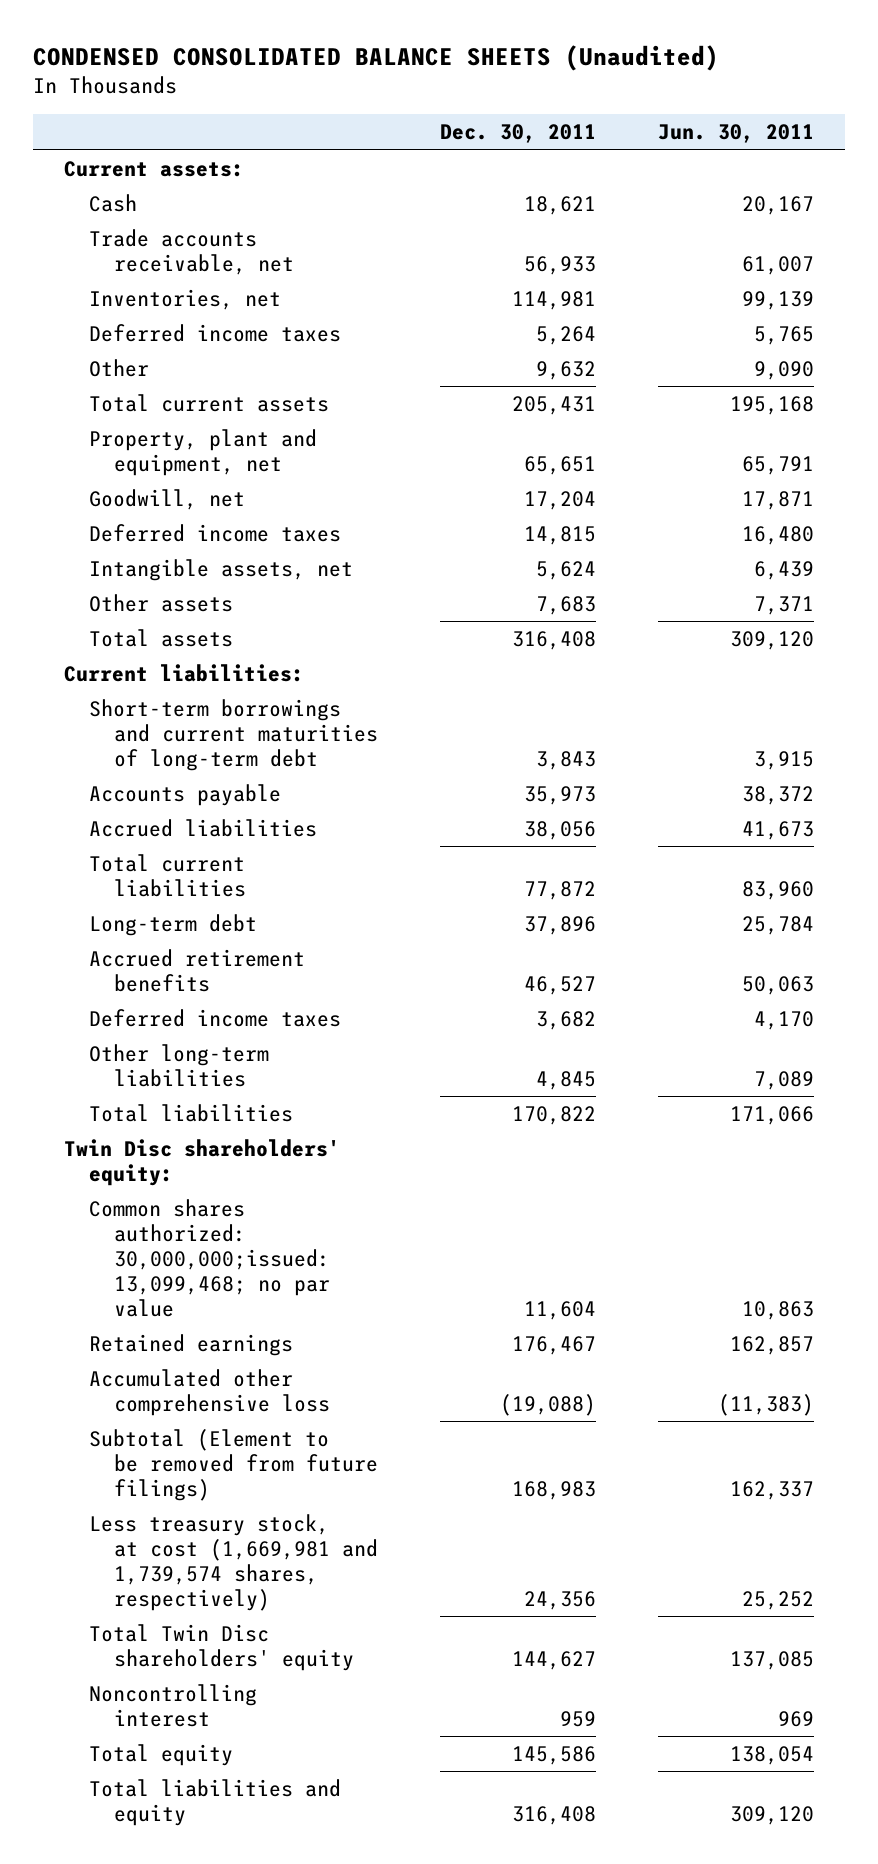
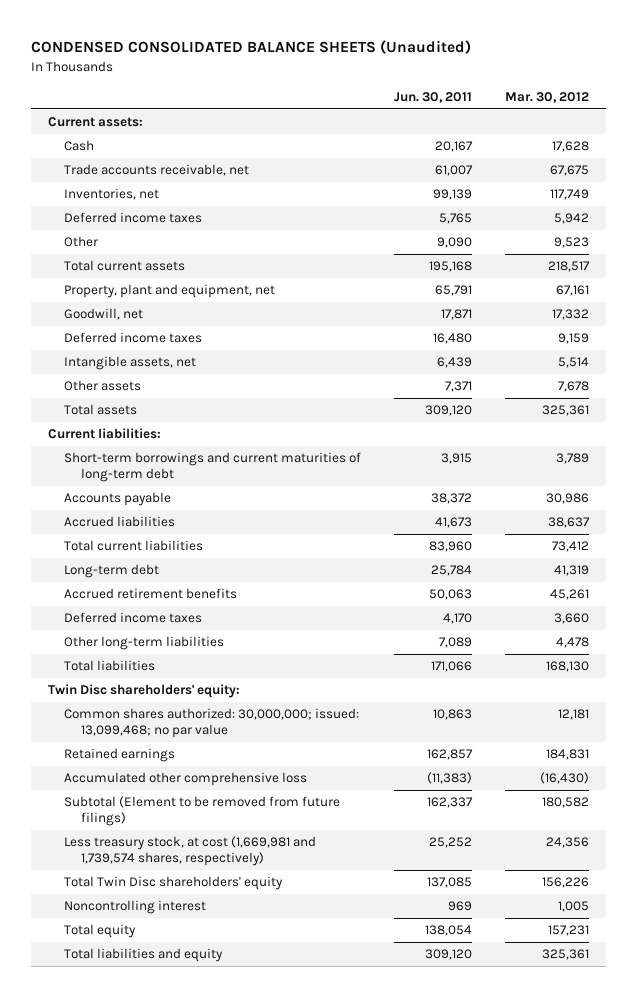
- | Dec. 30, 2011 | Jun. 30, 2011
+ | Jun. 30, 2011 | Mar. 30, 2012
- Common shares authorized: 30,000,000;issued: 13,099,468; no par value | 11,604 | 10,863
+ Common shares authorized: 30,000,000; issued: 13,099,468; no par value | 10,863 | 12,181

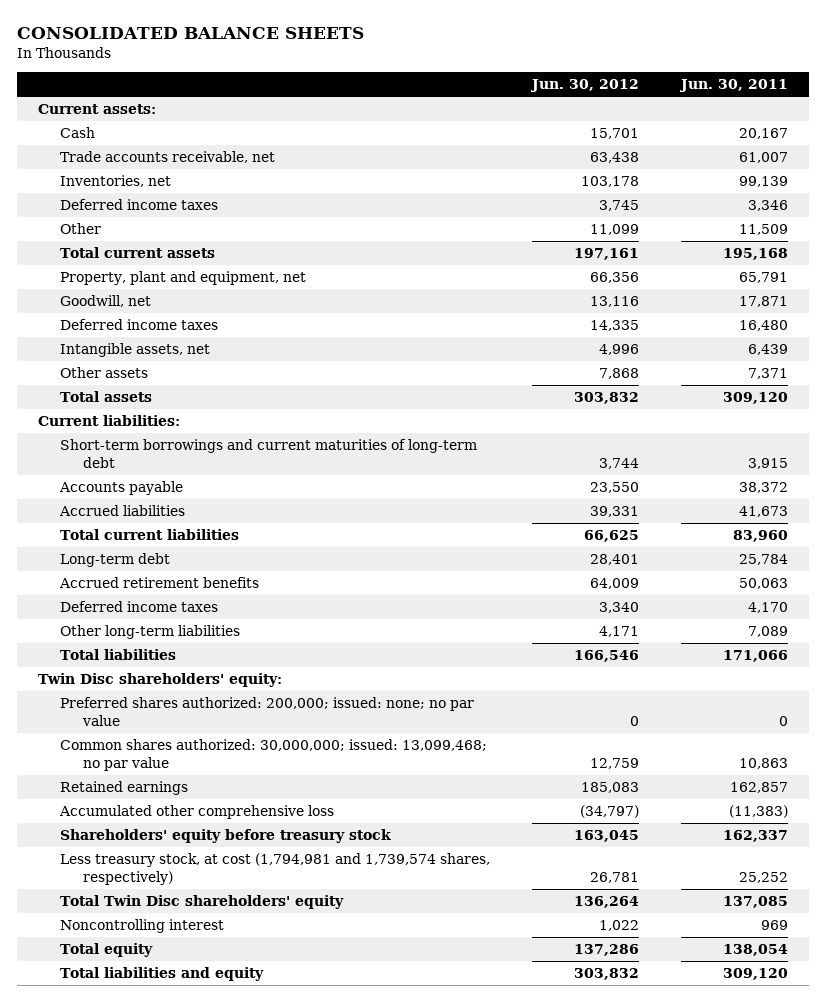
- CONDENSED CONSOLIDATED BALANCE SHEETS (Unaudited)
+ CONSOLIDATED BALANCE SHEETS
- | Jun. 30, 2011 | Mar. 30, 2012
+ | Jun. 30, 2012 | Jun. 30, 2011
- Deferred income taxes | 5,765 | 5,942
- Other | 9,090 | 9,523
+ Deferred income taxes | 3,745 | 3,346
+ Other | 11,099 | 11,509
+ Preferred shares authorized: 200,000; issued: none; no par value | 0 | 0
- Subtotal (Element to be removed from future filings) | 162,337 | 180,582
- Less treasury stock, at cost (1,669,981 and 1,739,574 shares, respectively) | 25,252 | 24,356
+ Shareholders' equity before treasury stock | 163,045 | 162,337
+ Less treasury stock, at cost (1,794,981 and 1,739,574 shares, respectively) | 26,781 | 25,252

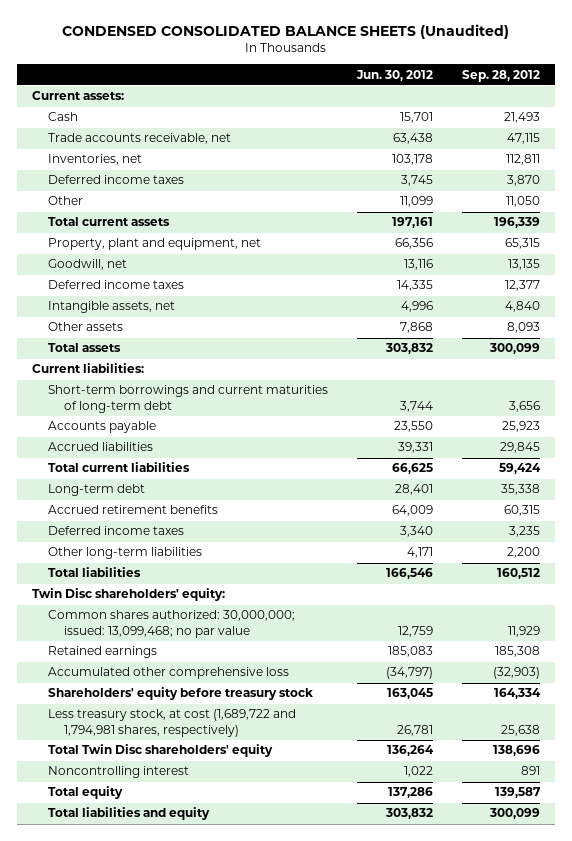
- CONSOLIDATED BALANCE SHEETS
+ CONDENSED CONSOLIDATED BALANCE SHEETS (Unaudited)
- | Jun. 30, 2012 | Jun. 30, 2011
+ | Jun. 30, 2012 | Sep. 28, 2012
- Preferred shares authorized: 200,000; issued: none; no par value | 0 | 0
- Less treasury stock, at cost (1,794,981 and 1,739,574 shares, respectively) | 26,781 | 25,252
+ Less treasury stock, at cost (1,689,722 and 1,794,981 shares, respectively) | 26,781 | 25,638

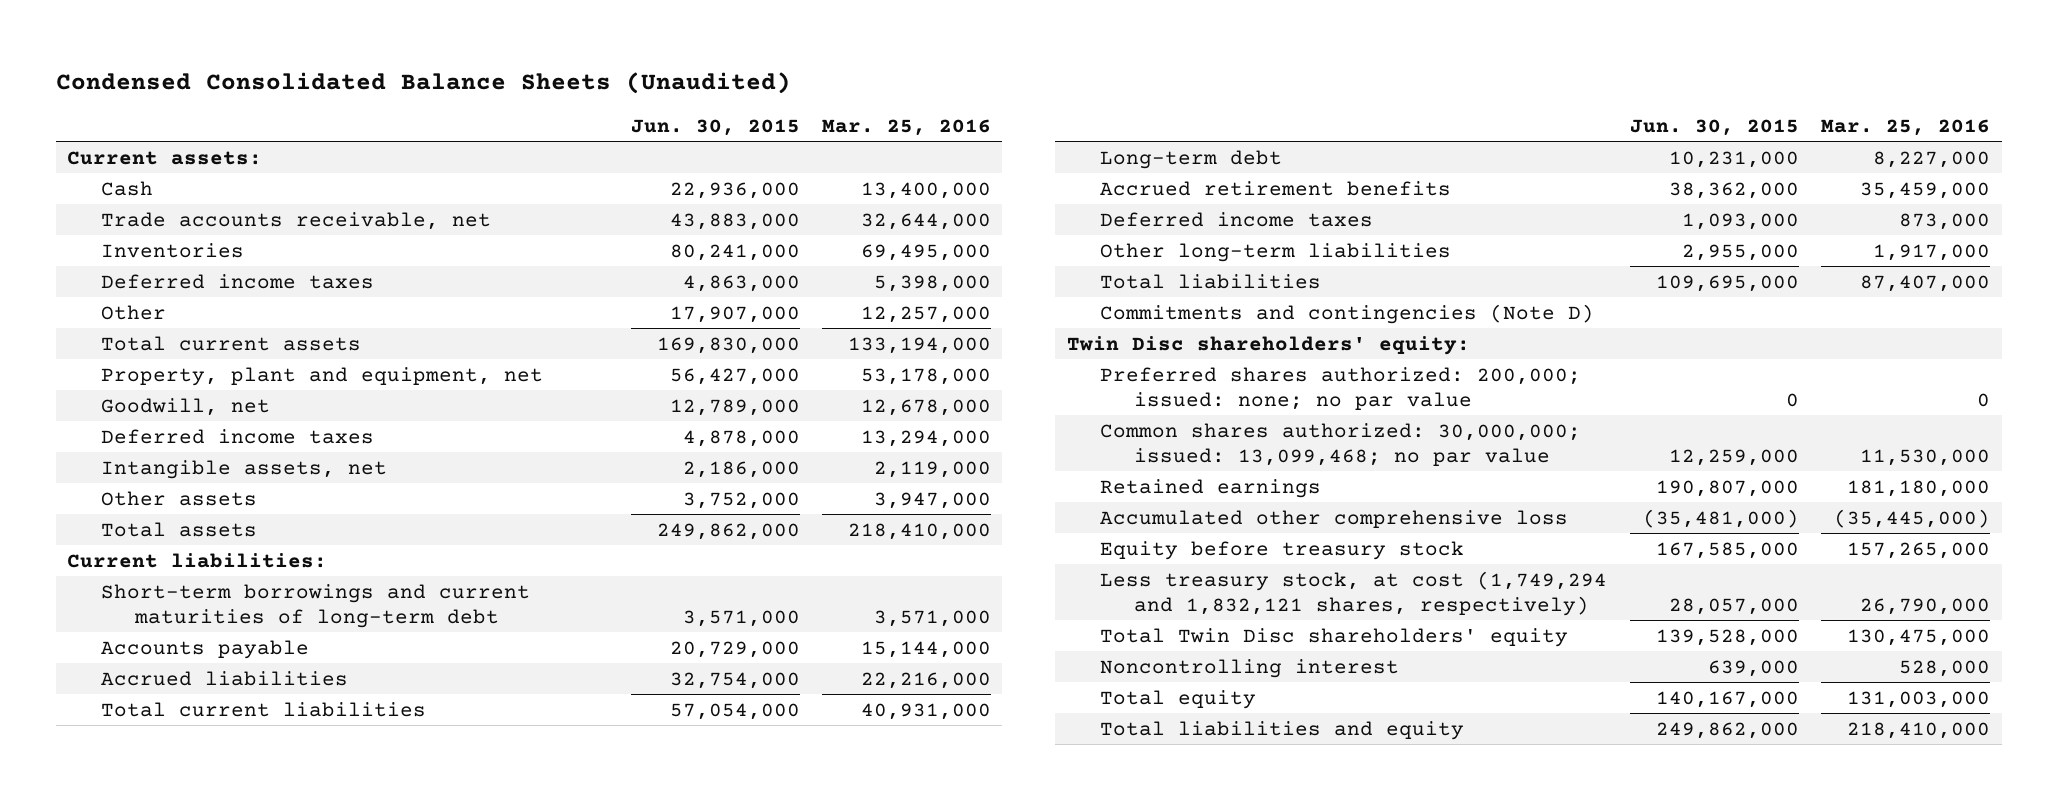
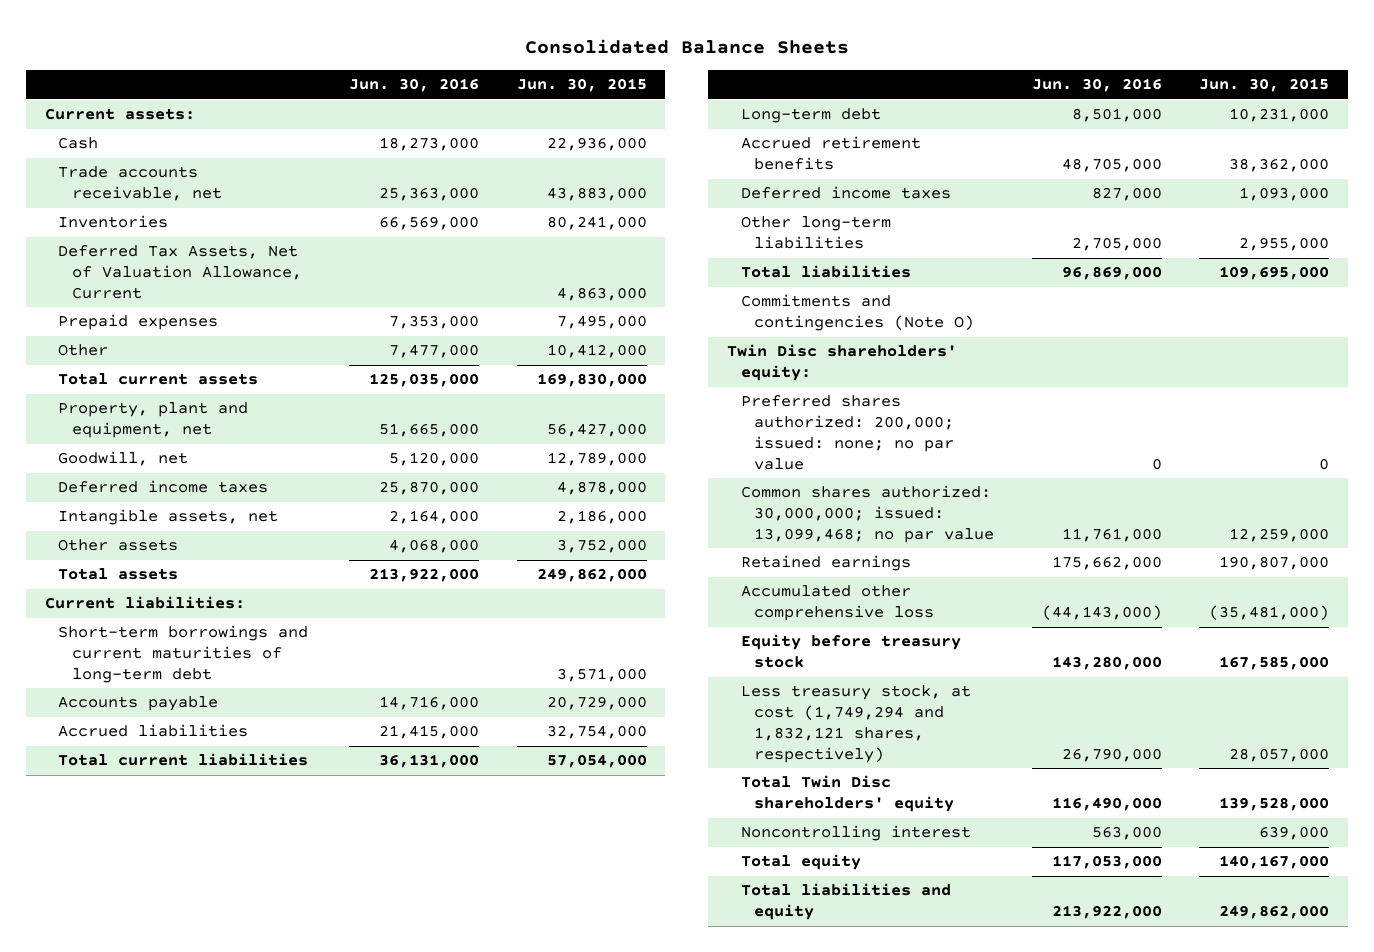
- Condensed Consolidated Balance Sheets (Unaudited)
+ Consolidated Balance Sheets
- | Jun. 30, 2015 | Mar. 25, 2016
+ | Jun. 30, 2016 | Jun. 30, 2015
- Deferred income taxes | 4,863,000 | 5,398,000
- Other | 17,907,000 | 12,257,000
+ Deferred Tax Assets, Net of Valuation Allowance, Current | | 4,863,000
+ Prepaid expenses | 7,353,000 | 7,495,000
+ Other | 7,477,000 | 10,412,000
- Commitments and contingencies (Note D)
+ Commitments and contingencies (Note O)

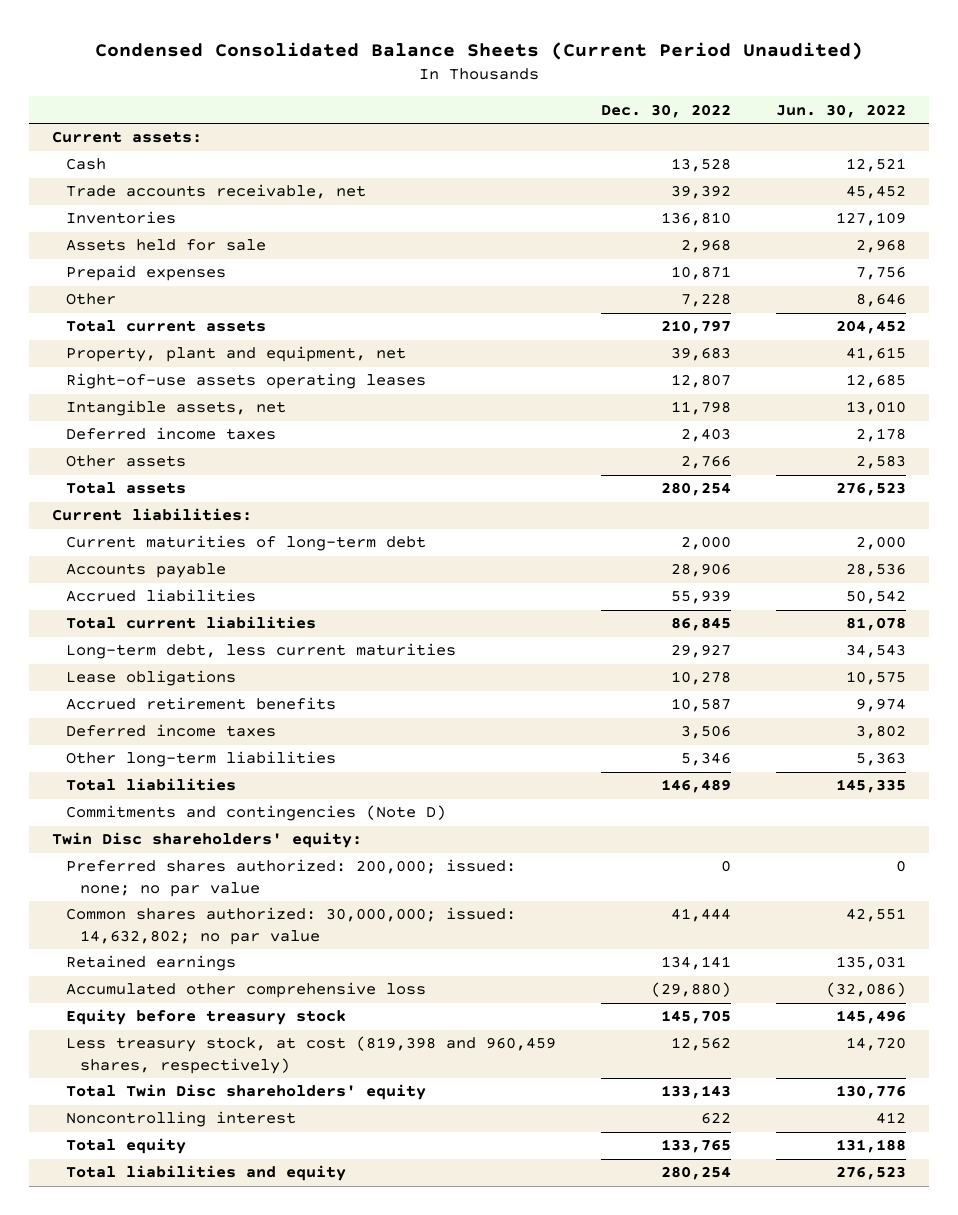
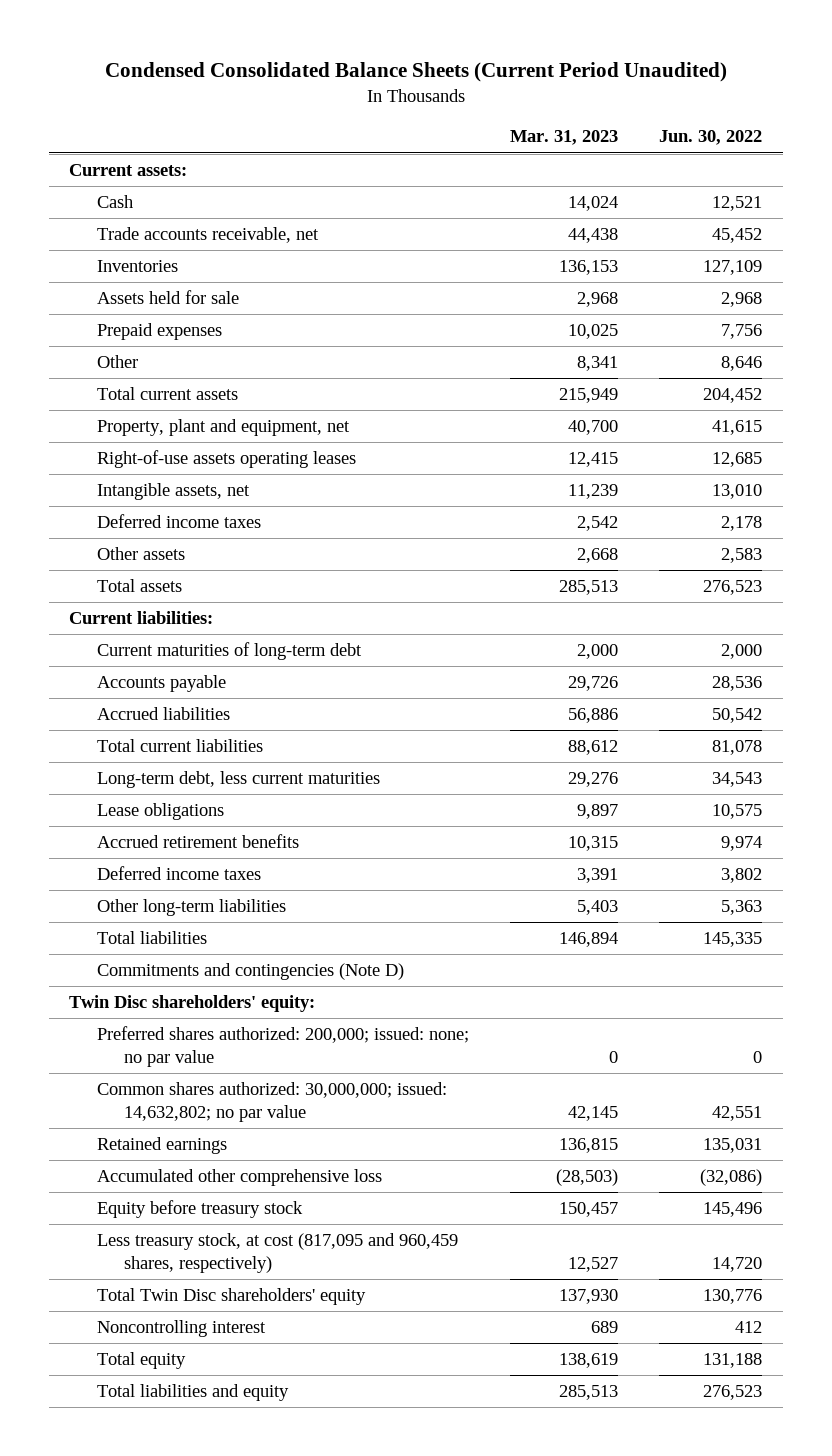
- | Dec. 30, 2022 | Jun. 30, 2022
+ | Mar. 31, 2023 | Jun. 30, 2022
- Less treasury stock, at cost (819,398 and 960,459 shares, respectively) | 12,562 | 14,720
+ Less treasury stock, at cost (817,095 and 960,459 shares, respectively) | 12,527 | 14,720

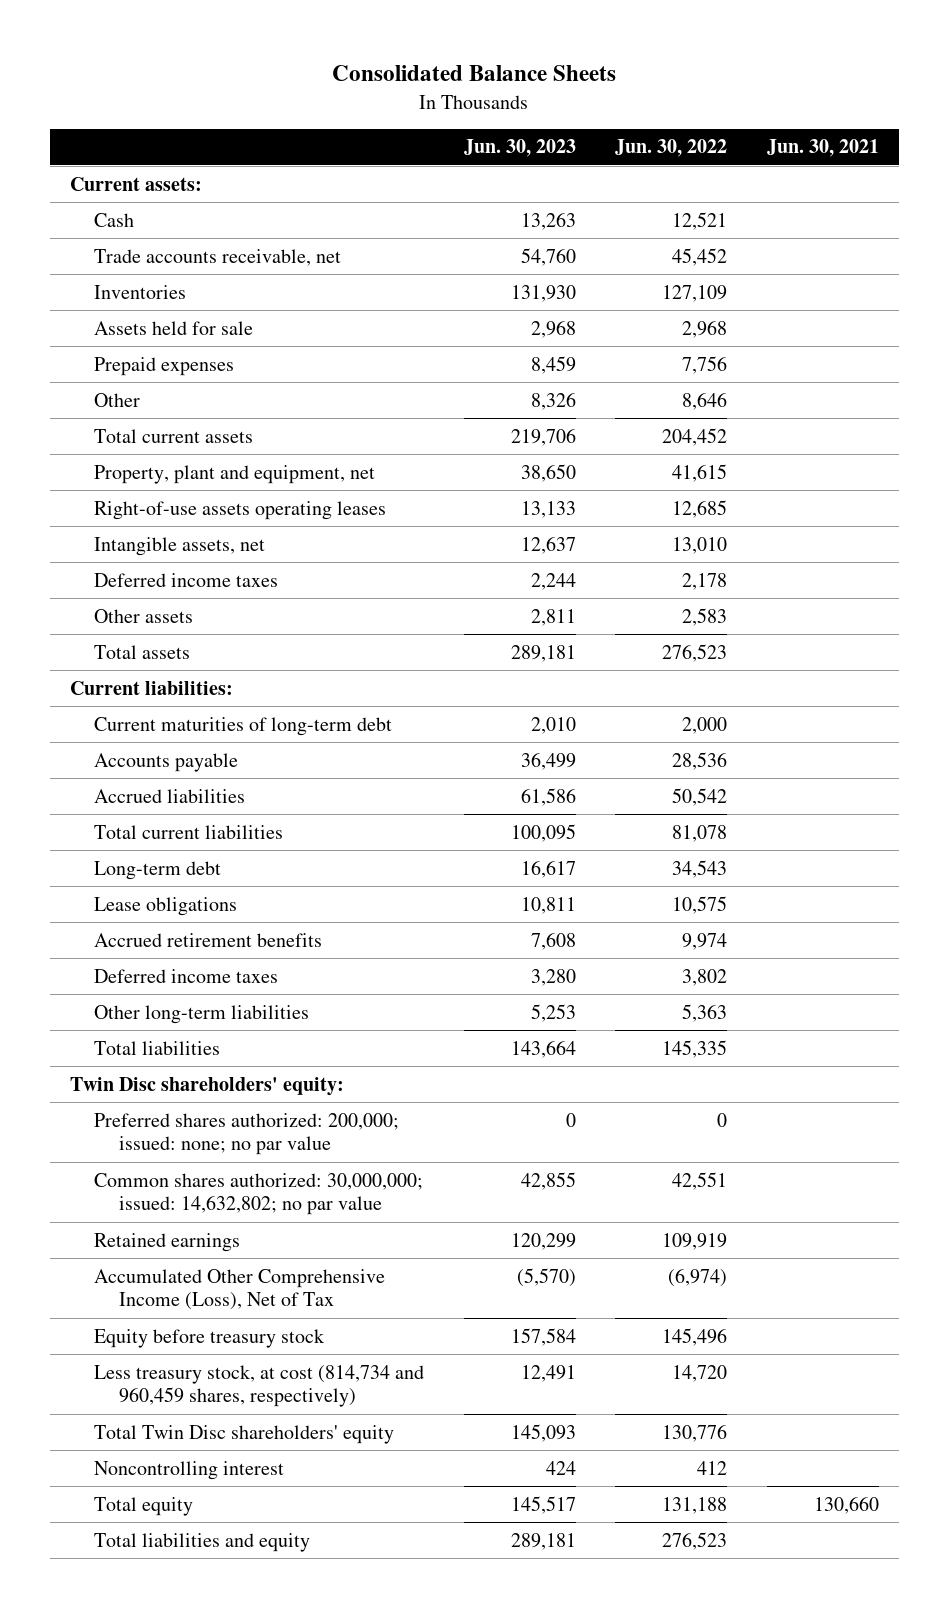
- Condensed Consolidated Balance Sheets (Current Period Unaudited)
+ Consolidated Balance Sheets
- | Mar. 31, 2023 | Jun. 30, 2022
+ | Jun. 30, 2023 | Jun. 30, 2022 | Jun. 30, 2021
- Long-term debt, less current maturities | 29,276 | 34,543
+ Long-term debt | 16,617 | 34,543 |
- Commitments and contingencies (Note D)
- Retained earnings | 136,815 | 135,031
- Accumulated other comprehensive loss | (28,503) | (32,086)
+ Retained earnings | 120,299 | 109,919 |
+ Accumulated Other Comprehensive Income (Loss), Net of Tax | (5,570) | (6,974) |
- Less treasury stock, at cost (817,095 and 960,459 shares, respectively) | 12,527 | 14,720
+ Less treasury stock, at cost (814,734 and 960,459 shares, respectively) | 12,491 | 14,720 |

